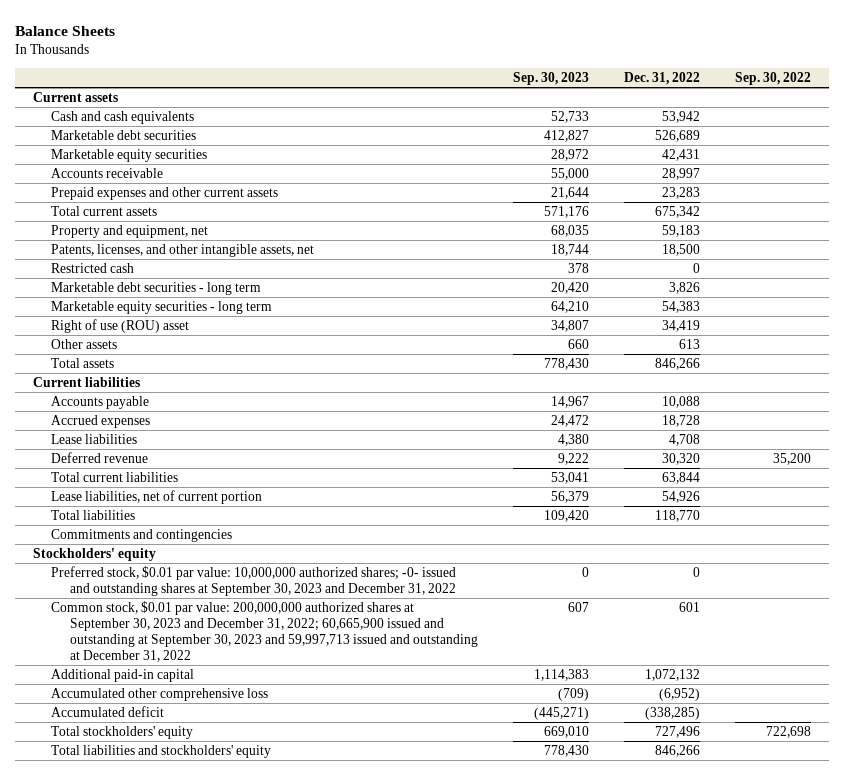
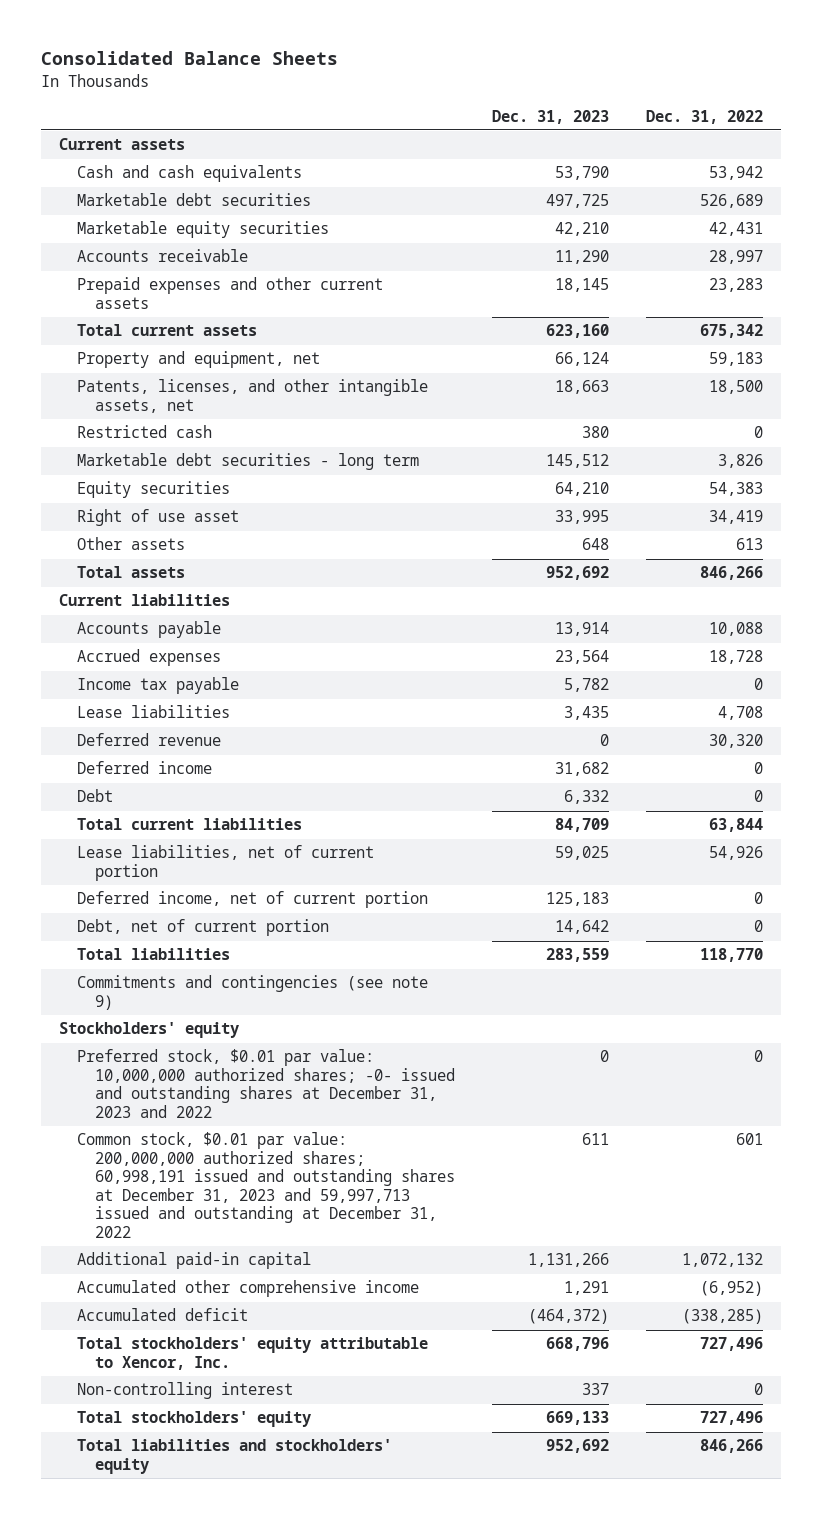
- Balance Sheets
+ Consolidated Balance Sheets
- | Sep. 30, 2023 | Dec. 31, 2022 | Sep. 30, 2022
+ | Dec. 31, 2023 | Dec. 31, 2022
- Marketable equity securities - long term | 64,210 | 54,383 |
- Right of use (ROU) asset | 34,807 | 34,419 |
+ Equity securities | 64,210 | 54,383
+ Right of use asset | 33,995 | 34,419
+ Income tax payable | 5,782 | 0
+ Deferred income | 31,682 | 0
+ Debt | 6,332 | 0
+ Deferred income, net of current portion | 125,183 | 0
+ Debt, net of current portion | 14,642 | 0
- Commitments and contingencies
+ Commitments and contingencies (see note 9)
- Preferred stock, $0.01 par value: 10,000,000 authorized shares; -0- issued and outstanding shares at September 30, 2023 and December 31, 2022 | 0 | 0 |
- Common stock, $0.01 par value: 200,000,000 authorized shares at September 30, 2023 and December 31, 2022; 60,665,900 issued and outstanding at September 30, 2023 and 59,997,713 issued and outstanding at December 31, 2022 | 607 | 601 |
+ Preferred stock, $0.01 par value: 10,000,000 authorized shares; -0- issued and outstanding shares at December 31, 2023 and 2022 | 0 | 0
+ Common stock, $0.01 par value: 200,000,000 authorized shares; 60,998,191 issued and outstanding shares at December 31, 2023 and 59,997,713 issued and outstanding at December 31, 2022 | 611 | 601
- Accumulated other comprehensive loss | (709) | (6,952) |
+ Accumulated other comprehensive income | 1,291 | (6,952)
+ Total stockholders' equity attributable to Xencor, Inc. | 668,796 | 727,496
+ Non-controlling interest | 337 | 0

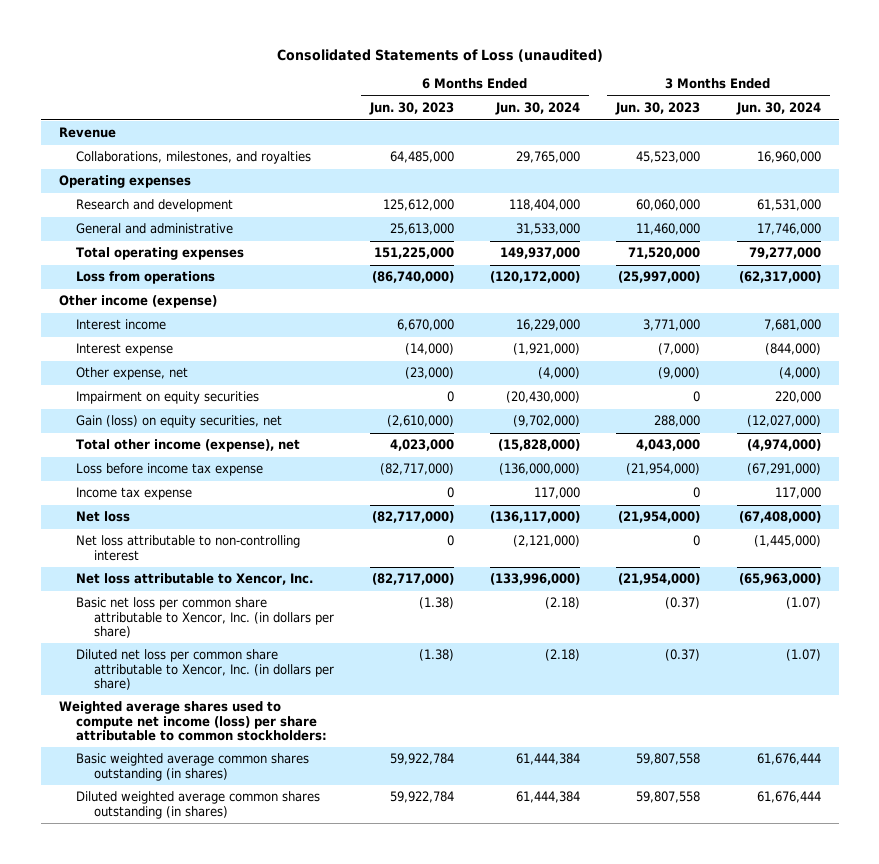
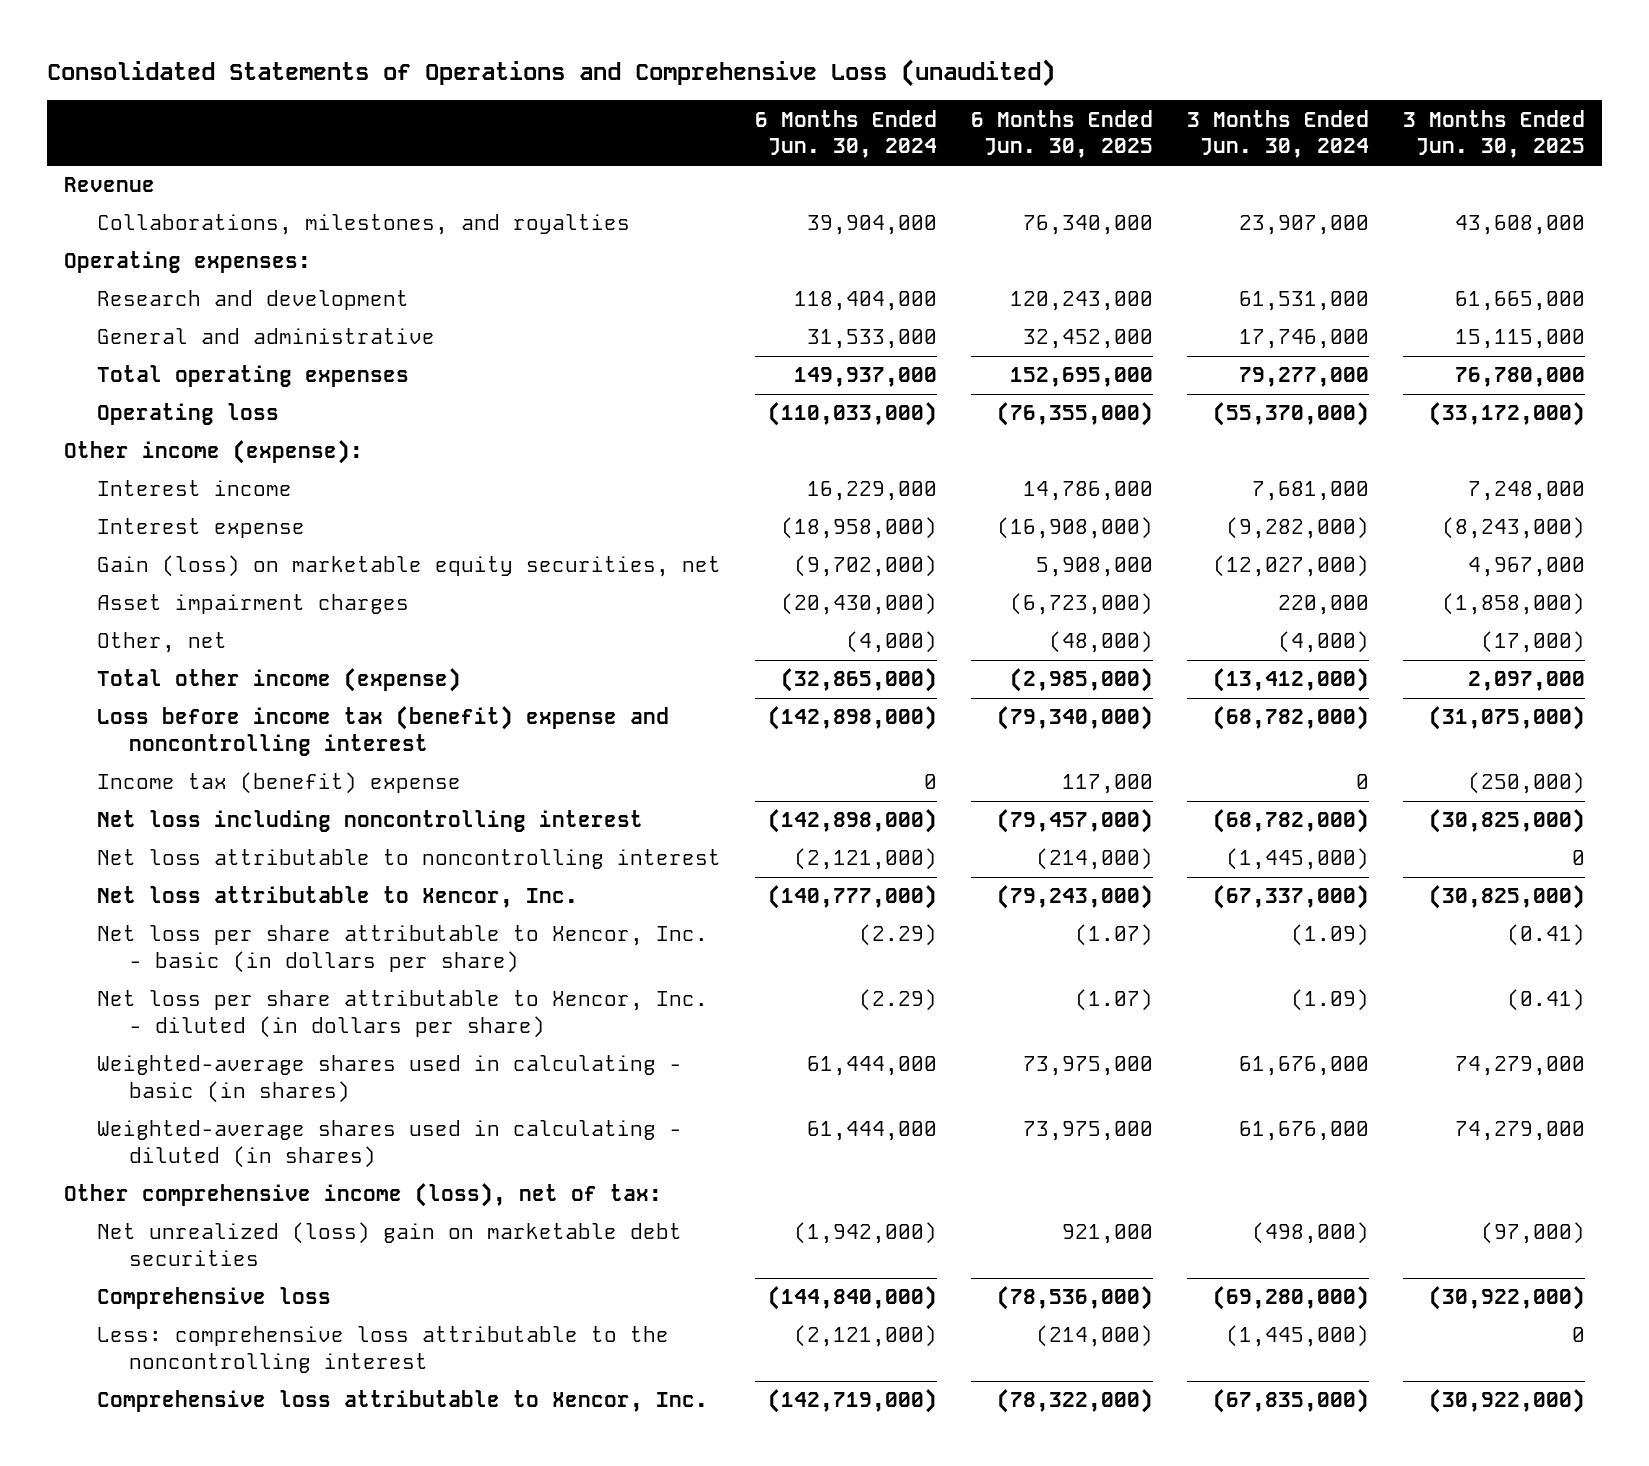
- Consolidated Statements of Loss (unaudited)
+ Consolidated Statements of Operations and Comprehensive Loss (unaudited)
- | 6 Months Ended Jun. 30, 2023 | 6 Months Ended Jun. 30, 2024 | 3 Months Ended Jun. 30, 2023 | 3 Months Ended Jun. 30, 2024
+ | 6 Months Ended Jun. 30, 2024 | 6 Months Ended Jun. 30, 2025 | 3 Months Ended Jun. 30, 2024 | 3 Months Ended Jun. 30, 2025
- Collaborations, milestones, and royalties | 64,485,000 | 29,765,000 | 45,523,000 | 16,960,000
- Operating expenses
+ Collaborations, milestones, and royalties | 39,904,000 | 76,340,000 | 23,907,000 | 43,608,000
+ Operating expenses:
- Loss from operations | (86,740,000) | (120,172,000) | (25,997,000) | (62,317,000)
- Other income (expense)
+ Operating loss | (110,033,000) | (76,355,000) | (55,370,000) | (33,172,000)
+ Other income (expense):
- Interest expense | (14,000) | (1,921,000) | (7,000) | (844,000)
- Other expense, net | (23,000) | (4,000) | (9,000) | (4,000)
- Impairment on equity securities | 0 | (20,430,000) | 0 | 220,000
- Gain (loss) on equity securities, net | (2,610,000) | (9,702,000) | 288,000 | (12,027,000)
- Total other income (expense), net | 4,023,000 | (15,828,000) | 4,043,000 | (4,974,000)
- Loss before income tax expense | (82,717,000) | (136,000,000) | (21,954,000) | (67,291,000)
- Income tax expense | 0 | 117,000 | 0 | 117,000
- Net loss | (82,717,000) | (136,117,000) | (21,954,000) | (67,408,000)
- Net loss attributable to non-controlling interest | 0 | (2,121,000) | 0 | (1,445,000)
- Net loss attributable to Xencor, Inc. | (82,717,000) | (133,996,000) | (21,954,000) | (65,963,000)
- Basic net loss per common share attributable to Xencor, Inc. (in dollars per share) | (1.38) | (2.18) | (0.37) | (1.07)
- Diluted net loss per common share attributable to Xencor, Inc. (in dollars per share) | (1.38) | (2.18) | (0.37) | (1.07)
- Weighted average shares used to compute net income (loss) per share attributable to common stockholders:
- Basic weighted average common shares outstanding (in shares) | 59,922,784 | 61,444,384 | 59,807,558 | 61,676,444
- Diluted weighted average common shares outstanding (in shares) | 59,922,784 | 61,444,384 | 59,807,558 | 61,676,444
+ Interest expense | (18,958,000) | (16,908,000) | (9,282,000) | (8,243,000)
+ Gain (loss) on marketable equity securities, net | (9,702,000) | 5,908,000 | (12,027,000) | 4,967,000
+ Asset impairment charges | (20,430,000) | (6,723,000) | 220,000 | (1,858,000)
+ Other, net | (4,000) | (48,000) | (4,000) | (17,000)
+ Total other income (expense) | (32,865,000) | (2,985,000) | (13,412,000) | 2,097,000
+ Loss before income tax (benefit) expense and noncontrolling interest | (142,898,000) | (79,340,000) | (68,782,000) | (31,075,000)
+ Income tax (benefit) expense | 0 | 117,000 | 0 | (250,000)
+ Net loss including noncontrolling interest | (142,898,000) | (79,457,000) | (68,782,000) | (30,825,000)
+ Net loss attributable to noncontrolling interest | (2,121,000) | (214,000) | (1,445,000) | 0
+ Net loss attributable to Xencor, Inc. | (140,777,000) | (79,243,000) | (67,337,000) | (30,825,000)
+ Net loss per share attributable to Xencor, Inc. - basic (in dollars per share) | (2.29) | (1.07) | (1.09) | (0.41)
+ Net loss per share attributable to Xencor, Inc. - diluted (in dollars per share) | (2.29) | (1.07) | (1.09) | (0.41)
+ Weighted-average shares used in calculating - basic (in shares) | 61,444,000 | 73,975,000 | 61,676,000 | 74,279,000
+ Weighted-average shares used in calculating - diluted (in shares) | 61,444,000 | 73,975,000 | 61,676,000 | 74,279,000
+ Other comprehensive income (loss), net of tax:
+ Net unrealized (loss) gain on marketable debt securities | (1,942,000) | 921,000 | (498,000) | (97,000)
+ Comprehensive loss | (144,840,000) | (78,536,000) | (69,280,000) | (30,922,000)
+ Less: comprehensive loss attributable to the noncontrolling interest | (2,121,000) | (214,000) | (1,445,000) | 0
+ Comprehensive loss attributable to Xencor, Inc. | (142,719,000) | (78,322,000) | (67,835,000) | (30,922,000)

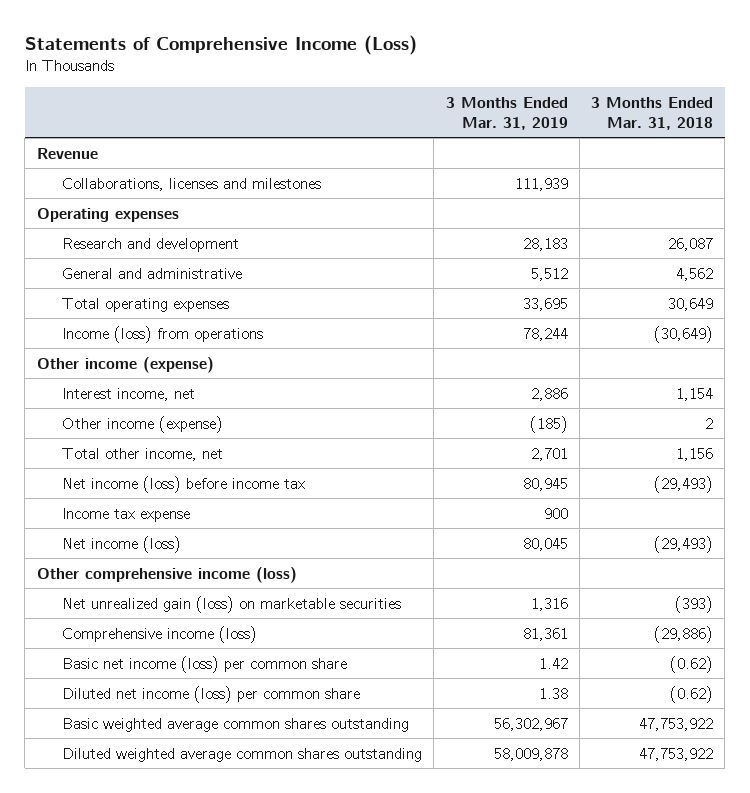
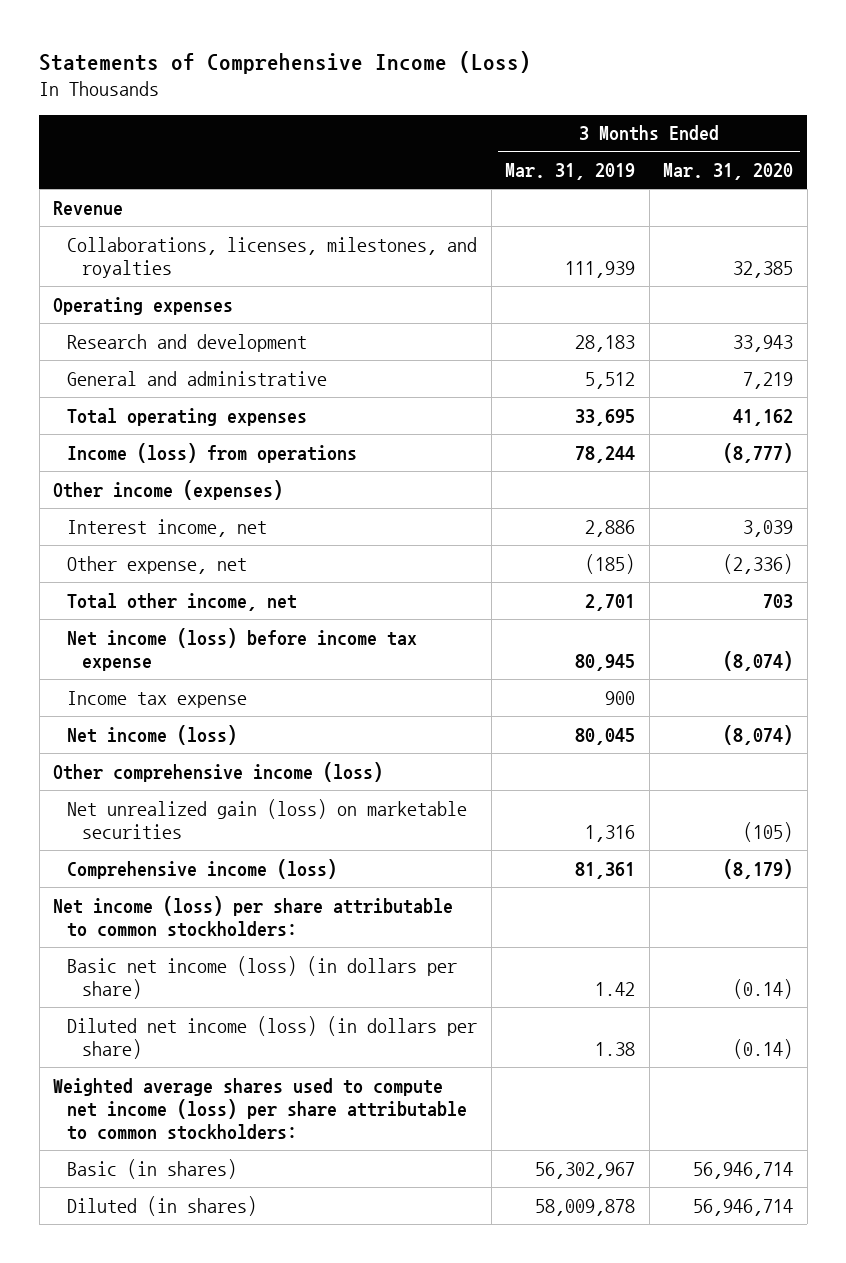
- | 3 Months Ended Mar. 31, 2019 | 3 Months Ended Mar. 31, 2018
+ | 3 Months Ended Mar. 31, 2019 | 3 Months Ended Mar. 31, 2020
- Collaborations, licenses and milestones | 111,939 |
+ Collaborations, licenses, milestones, and royalties | 111,939 | 32,385
- Other income (expense)
+ Other income (expenses)
- Other income (expense) | (185) | 2
+ Other expense, net | (185) | (2,336)
- Net income (loss) before income tax | 80,945 | (29,493)
+ Net income (loss) before income tax expense | 80,945 | (8,074)
- Basic net income (loss) per common share | 1.42 | (0.62)
- Diluted net income (loss) per common share | 1.38 | (0.62)
- Basic weighted average common shares outstanding | 56,302,967 | 47,753,922
- Diluted weighted average common shares outstanding | 58,009,878 | 47,753,922
+ Net income (loss) per share attributable to common stockholders:
+ Basic net income (loss) (in dollars per share) | 1.42 | (0.14)
+ Diluted net income (loss) (in dollars per share) | 1.38 | (0.14)
+ Weighted average shares used to compute net income (loss) per share attributable to common stockholders:
+ Basic (in shares) | 56,302,967 | 56,946,714
+ Diluted (in shares) | 58,009,878 | 56,946,714

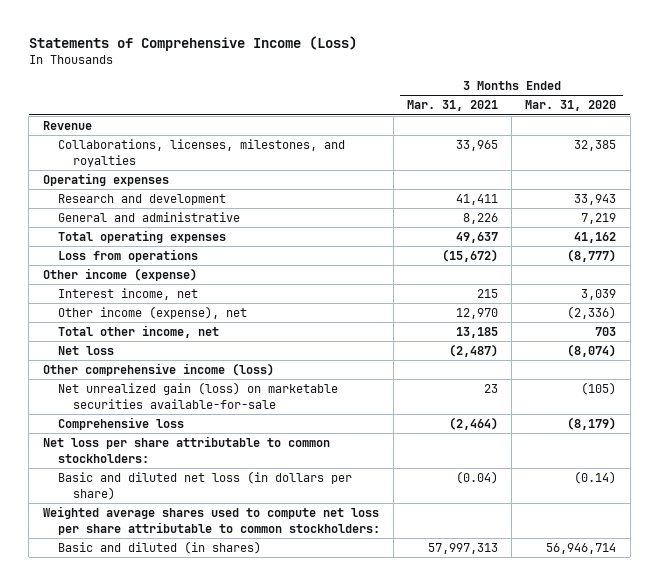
- | 3 Months Ended Mar. 31, 2019 | 3 Months Ended Mar. 31, 2020
+ | 3 Months Ended Mar. 31, 2021 | 3 Months Ended Mar. 31, 2020
- Income (loss) from operations | 78,244 | (8,777)
- Other income (expenses)
+ Loss from operations | (15,672) | (8,777)
+ Other income (expense)
- Other expense, net | (185) | (2,336)
+ Other income (expense), net | 12,970 | (2,336)
- Net income (loss) before income tax expense | 80,945 | (8,074)
- Income tax expense | 900 |
- Net income (loss) | 80,045 | (8,074)
+ Net loss | (2,487) | (8,074)
- Net unrealized gain (loss) on marketable securities | 1,316 | (105)
- Comprehensive income (loss) | 81,361 | (8,179)
- Net income (loss) per share attributable to common stockholders:
- Basic net income (loss) (in dollars per share) | 1.42 | (0.14)
- Diluted net income (loss) (in dollars per share) | 1.38 | (0.14)
- Weighted average shares used to compute net income (loss) per share attributable to common stockholders:
- Basic (in shares) | 56,302,967 | 56,946,714
- Diluted (in shares) | 58,009,878 | 56,946,714
+ Net unrealized gain (loss) on marketable securities available-for-sale | 23 | (105)
+ Comprehensive loss | (2,464) | (8,179)
+ Net loss per share attributable to common stockholders:
+ Basic and diluted net loss (in dollars per share) | (0.04) | (0.14)
+ Weighted average shares used to compute net loss per share attributable to common stockholders:
+ Basic and diluted (in shares) | 57,997,313 | 56,946,714

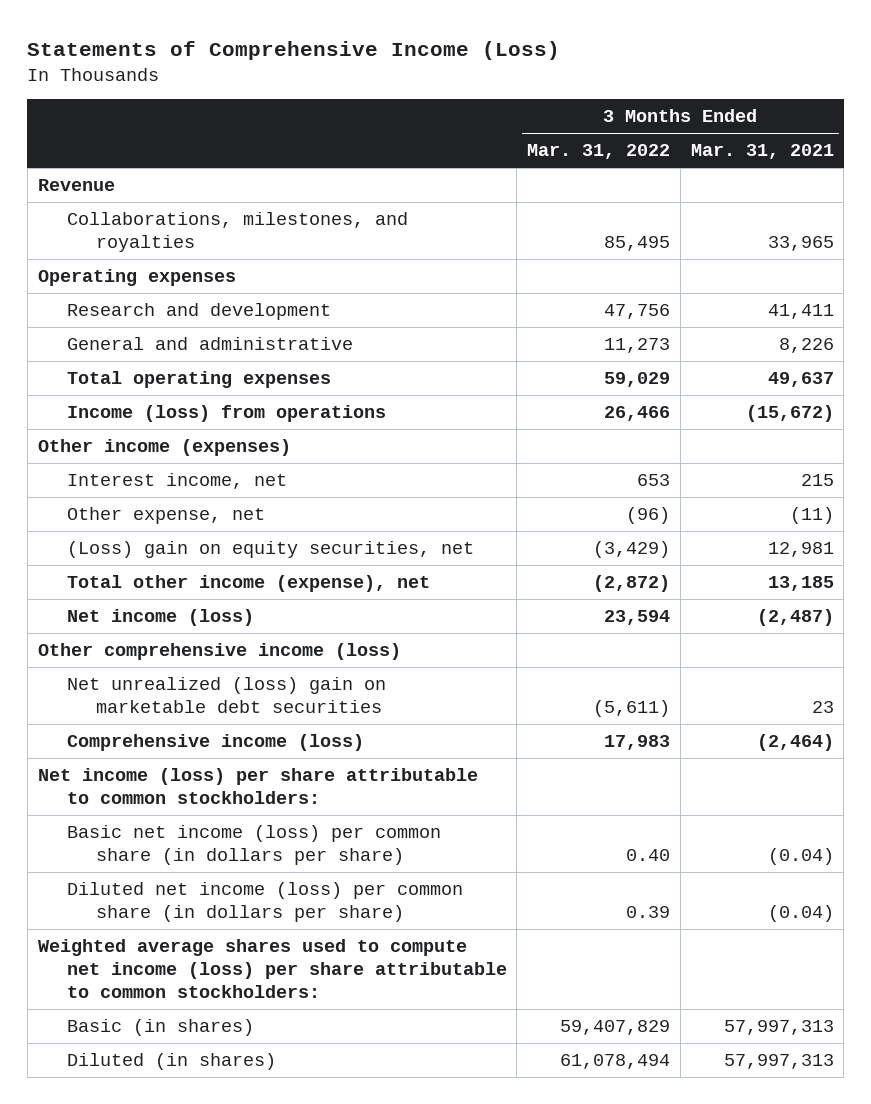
- | 3 Months Ended Mar. 31, 2021 | 3 Months Ended Mar. 31, 2020
+ | 3 Months Ended Mar. 31, 2022 | 3 Months Ended Mar. 31, 2021
- Collaborations, licenses, milestones, and royalties | 33,965 | 32,385
+ Collaborations, milestones, and royalties | 85,495 | 33,965
- Loss from operations | (15,672) | (8,777)
- Other income (expense)
+ Income (loss) from operations | 26,466 | (15,672)
+ Other income (expenses)
- Other income (expense), net | 12,970 | (2,336)
- Total other income, net | 13,185 | 703
- Net loss | (2,487) | (8,074)
+ Other expense, net | (96) | (11)
+ (Loss) gain on equity securities, net | (3,429) | 12,981
+ Total other income (expense), net | (2,872) | 13,185
+ Net income (loss) | 23,594 | (2,487)
- Net unrealized gain (loss) on marketable securities available-for-sale | 23 | (105)
- Comprehensive loss | (2,464) | (8,179)
- Net loss per share attributable to common stockholders:
- Basic and diluted net loss (in dollars per share) | (0.04) | (0.14)
- Weighted average shares used to compute net loss per share attributable to common stockholders:
- Basic and diluted (in shares) | 57,997,313 | 56,946,714
+ Net unrealized (loss) gain on marketable debt securities | (5,611) | 23
+ Comprehensive income (loss) | 17,983 | (2,464)
+ Net income (loss) per share attributable to common stockholders:
+ Basic net income (loss) per common share (in dollars per share) | 0.40 | (0.04)
+ Diluted net income (loss) per common share (in dollars per share) | 0.39 | (0.04)
+ Weighted average shares used to compute net income (loss) per share attributable to common stockholders:
+ Basic (in shares) | 59,407,829 | 57,997,313
+ Diluted (in shares) | 61,078,494 | 57,997,313

